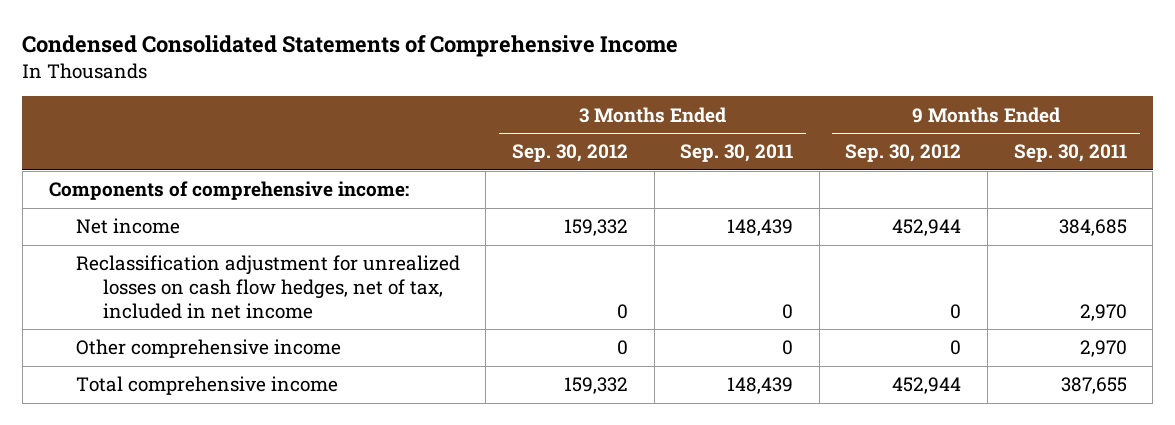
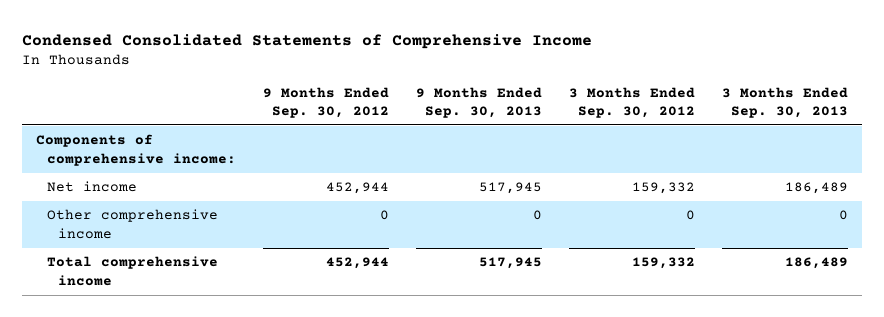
- | 3 Months Ended Sep. 30, 2012 | 3 Months Ended Sep. 30, 2011 | 9 Months Ended Sep. 30, 2012 | 9 Months Ended Sep. 30, 2011
+ | 9 Months Ended Sep. 30, 2012 | 9 Months Ended Sep. 30, 2013 | 3 Months Ended Sep. 30, 2012 | 3 Months Ended Sep. 30, 2013
- Reclassification adjustment for unrealized losses on cash flow hedges, net of tax, included in net income | 0 | 0 | 0 | 2,970

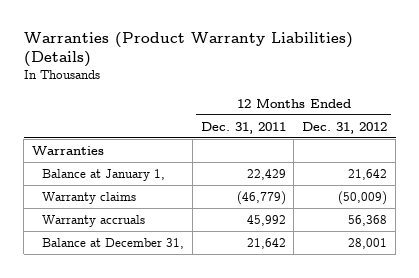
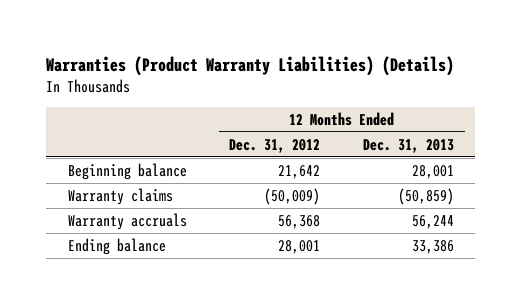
- | 12 Months Ended Dec. 31, 2011 | 12 Months Ended Dec. 31, 2012
+ | 12 Months Ended Dec. 31, 2012 | 12 Months Ended Dec. 31, 2013
- Warranties
- Balance at January 1, | 22,429 | 21,642
+ Beginning balance | 21,642 | 28,001
- Balance at December 31, | 21,642 | 28,001
+ Ending balance | 28,001 | 33,386

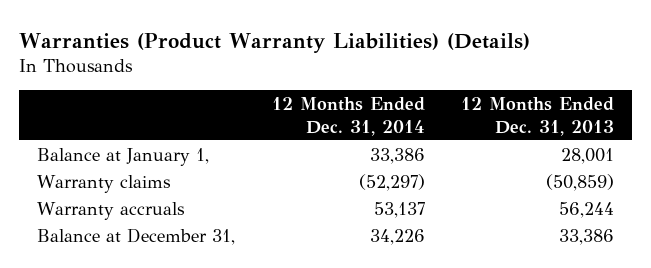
- | 12 Months Ended Dec. 31, 2012 | 12 Months Ended Dec. 31, 2013
+ | 12 Months Ended Dec. 31, 2014 | 12 Months Ended Dec. 31, 2013
- Beginning balance | 21,642 | 28,001
+ Balance at January 1, | 33,386 | 28,001
- Ending balance | 28,001 | 33,386
+ Balance at December 31, | 34,226 | 33,386

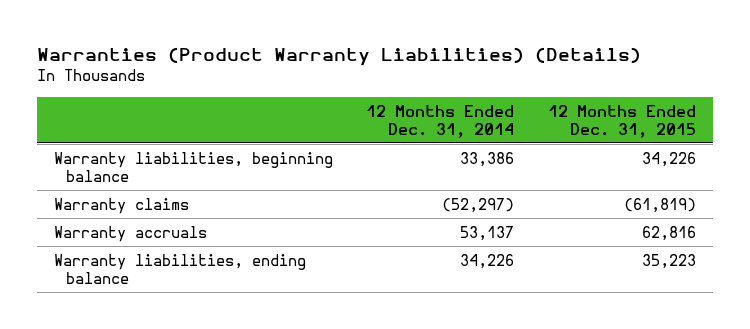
- | 12 Months Ended Dec. 31, 2014 | 12 Months Ended Dec. 31, 2013
+ | 12 Months Ended Dec. 31, 2014 | 12 Months Ended Dec. 31, 2015
- Balance at January 1, | 33,386 | 28,001
+ Warranty liabilities, beginning balance | 33,386 | 34,226
- Balance at December 31, | 34,226 | 33,386
+ Warranty liabilities, ending balance | 34,226 | 35,223

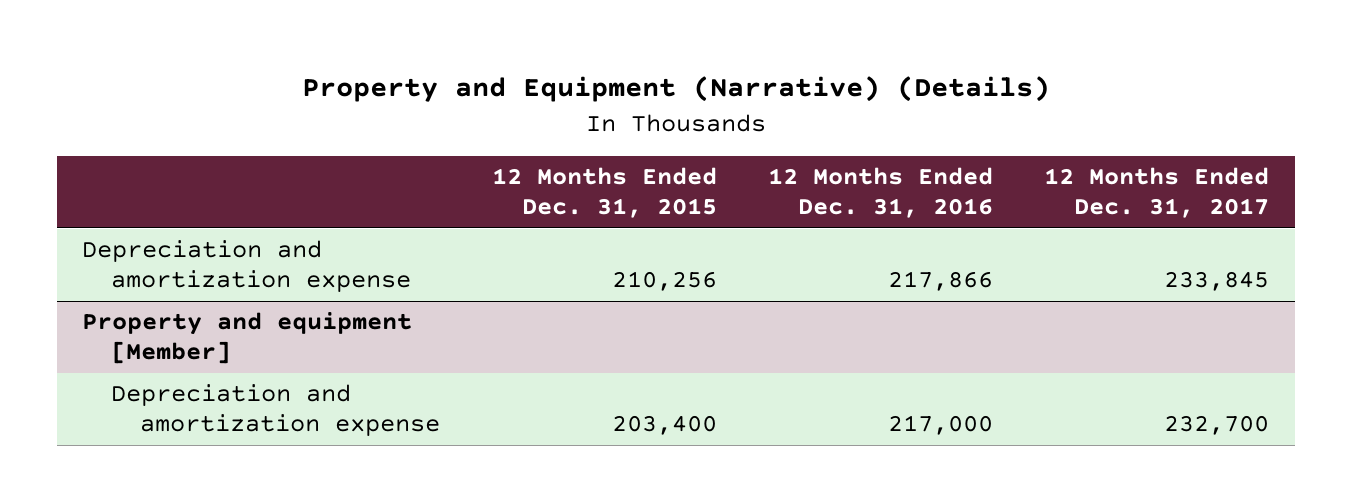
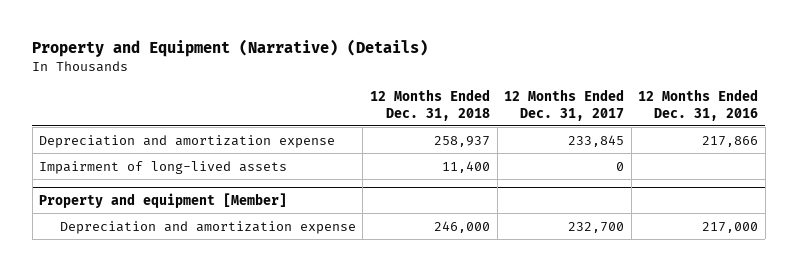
- | 12 Months Ended Dec. 31, 2015 | 12 Months Ended Dec. 31, 2016 | 12 Months Ended Dec. 31, 2017
+ | 12 Months Ended Dec. 31, 2018 | 12 Months Ended Dec. 31, 2017 | 12 Months Ended Dec. 31, 2016
+ Impairment of long-lived assets | 11,400 | 0 |

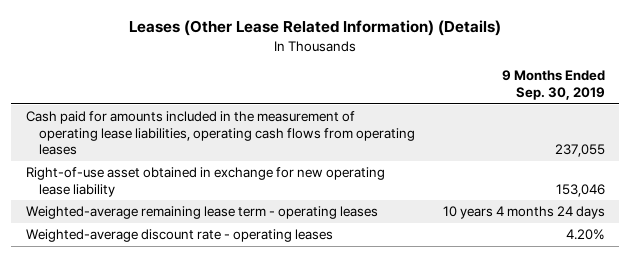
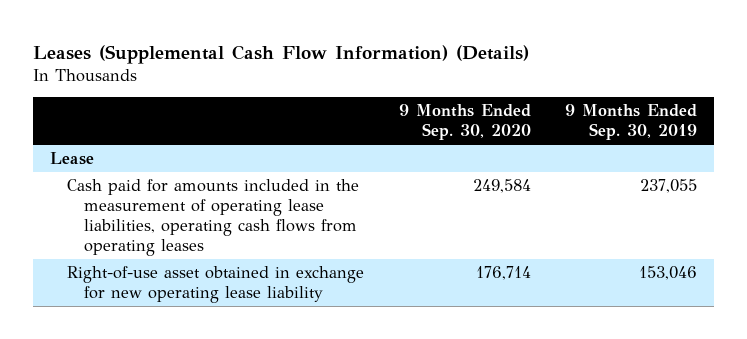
- Leases (Other Lease Related Information) (Details)
+ Leases (Supplemental Cash Flow Information) (Details)
- | 9 Months Ended Sep. 30, 2019
+ | 9 Months Ended Sep. 30, 2020 | 9 Months Ended Sep. 30, 2019
+ Lease
- Weighted-average remaining lease term - operating leases | 10 years 4 months 24 days
- Weighted-average discount rate - operating leases | 4.20%

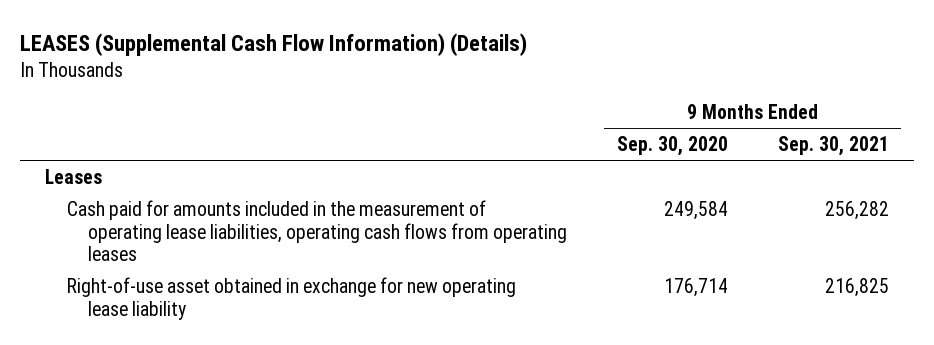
- Leases (Supplemental Cash Flow Information) (Details)
+ LEASES (Supplemental Cash Flow Information) (Details)
- | 9 Months Ended Sep. 30, 2020 | 9 Months Ended Sep. 30, 2019
+ | 9 Months Ended Sep. 30, 2020 | 9 Months Ended Sep. 30, 2021
- Lease
+ Leases

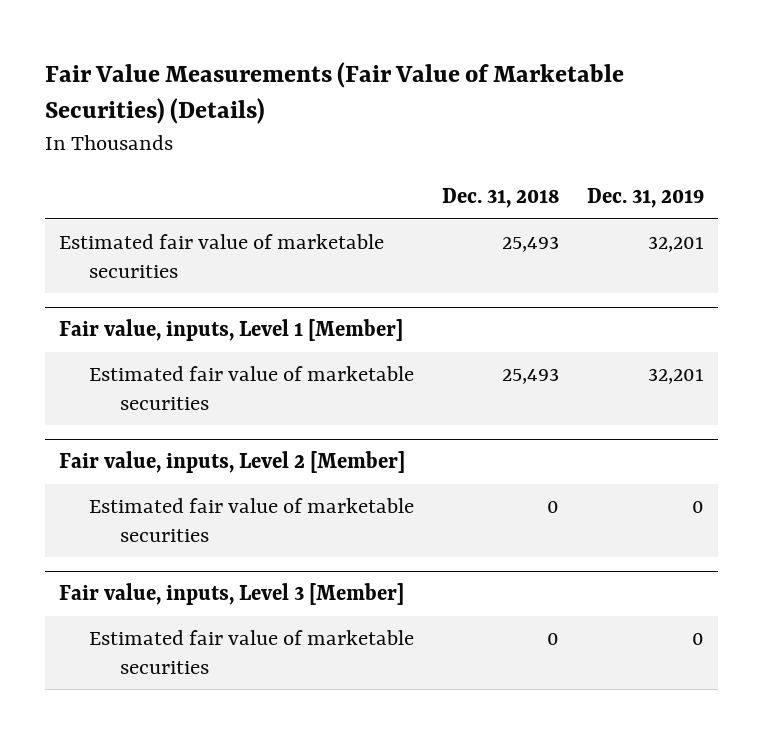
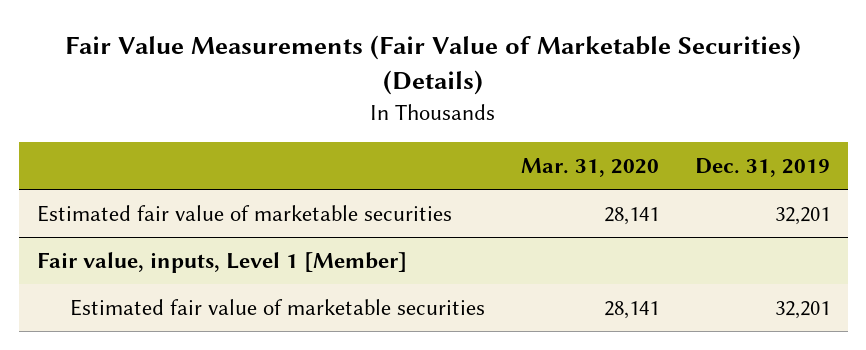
- | Dec. 31, 2018 | Dec. 31, 2019
+ | Mar. 31, 2020 | Dec. 31, 2019
- Fair value, inputs, Level 2 [Member]
- Estimated fair value of marketable securities | 0 | 0
- Fair value, inputs, Level 3 [Member]
- Estimated fair value of marketable securities | 0 | 0

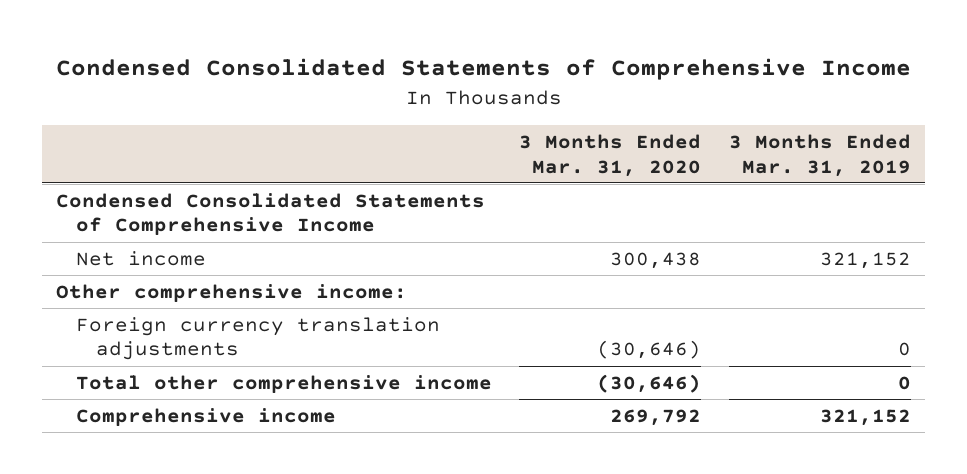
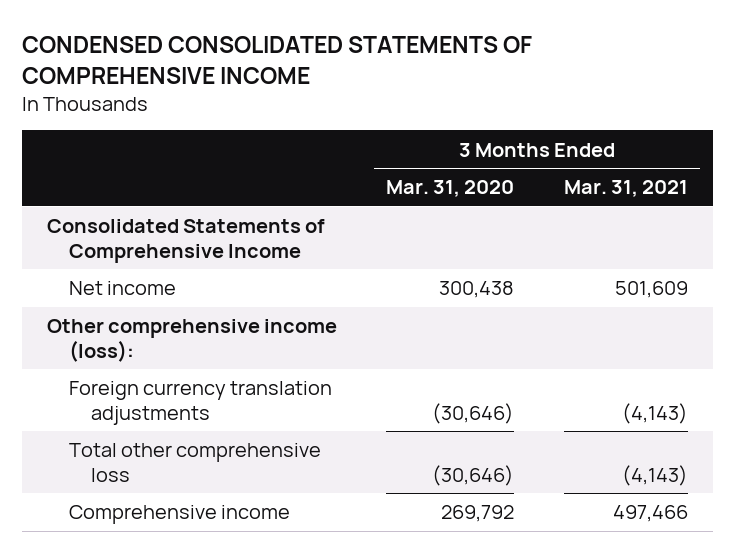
- Condensed Consolidated Statements of Comprehensive Income
+ CONDENSED CONSOLIDATED STATEMENTS OF COMPREHENSIVE INCOME
- | 3 Months Ended Mar. 31, 2020 | 3 Months Ended Mar. 31, 2019
+ | 3 Months Ended Mar. 31, 2020 | 3 Months Ended Mar. 31, 2021
- Condensed Consolidated Statements of Comprehensive Income
+ Consolidated Statements of Comprehensive Income
- Other comprehensive income:
+ Other comprehensive income (loss):
- Total other comprehensive income | (30,646) | 0
+ Total other comprehensive loss | (30,646) | (4,143)

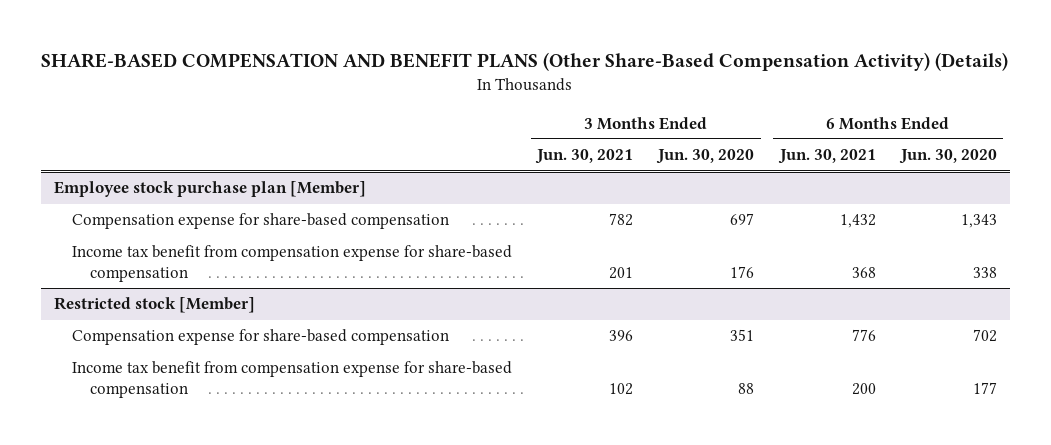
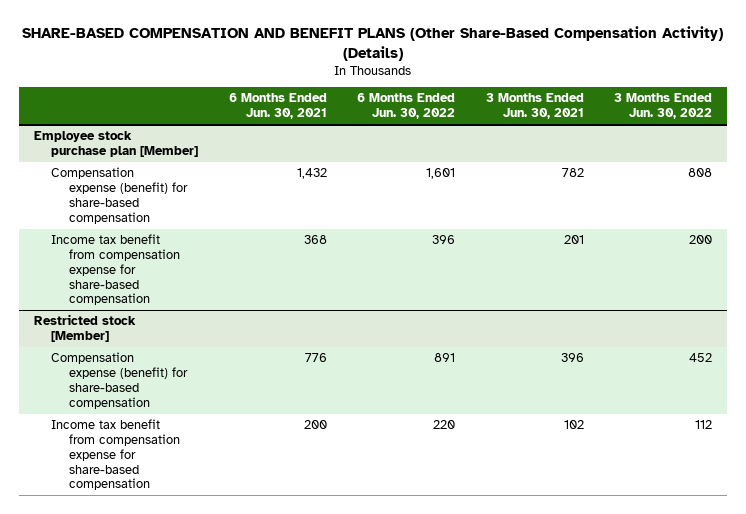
- | 3 Months Ended Jun. 30, 2021 | 3 Months Ended Jun. 30, 2020 | 6 Months Ended Jun. 30, 2021 | 6 Months Ended Jun. 30, 2020
+ | 6 Months Ended Jun. 30, 2021 | 6 Months Ended Jun. 30, 2022 | 3 Months Ended Jun. 30, 2021 | 3 Months Ended Jun. 30, 2022
@ Employee stock purchase plan [Member]
- Compensation expense for share-based compensation | 782 | 697 | 1,432 | 1,343
+ Compensation expense (benefit) for share-based compensation | 1,432 | 1,601 | 782 | 808
@ Restricted stock [Member]
- Compensation expense for share-based compensation | 396 | 351 | 776 | 702
+ Compensation expense (benefit) for share-based compensation | 776 | 891 | 396 | 452

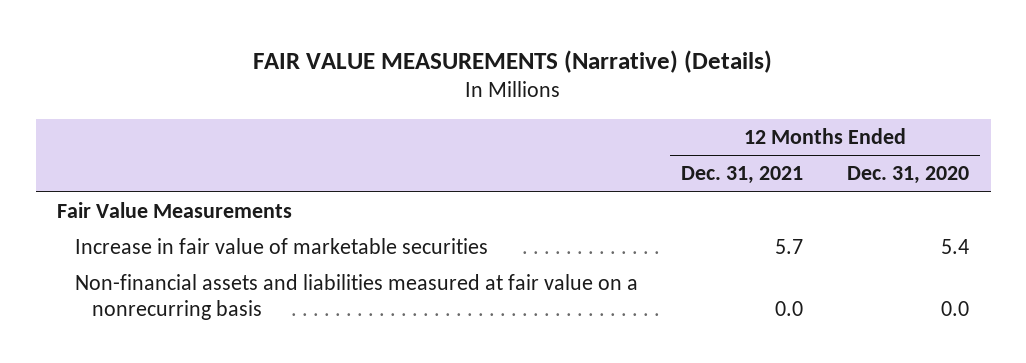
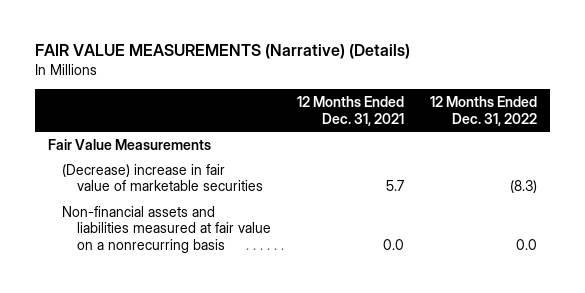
- | 12 Months Ended Dec. 31, 2021 | 12 Months Ended Dec. 31, 2020
+ | 12 Months Ended Dec. 31, 2021 | 12 Months Ended Dec. 31, 2022
- Increase in fair value of marketable securities | 5.7 | 5.4
+ (Decrease) increase in fair value of marketable securities | 5.7 | (8.3)

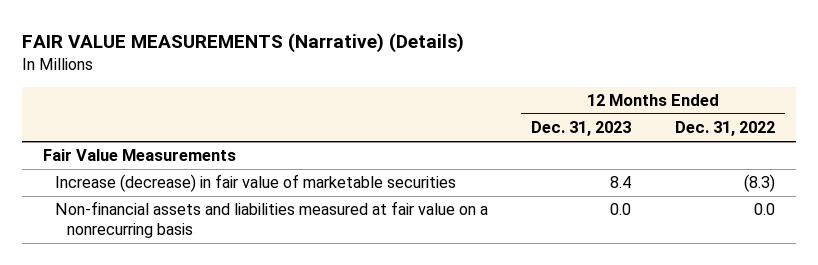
- | 12 Months Ended Dec. 31, 2021 | 12 Months Ended Dec. 31, 2022
+ | 12 Months Ended Dec. 31, 2023 | 12 Months Ended Dec. 31, 2022
- (Decrease) increase in fair value of marketable securities | 5.7 | (8.3)
+ Increase (decrease) in fair value of marketable securities | 8.4 | (8.3)

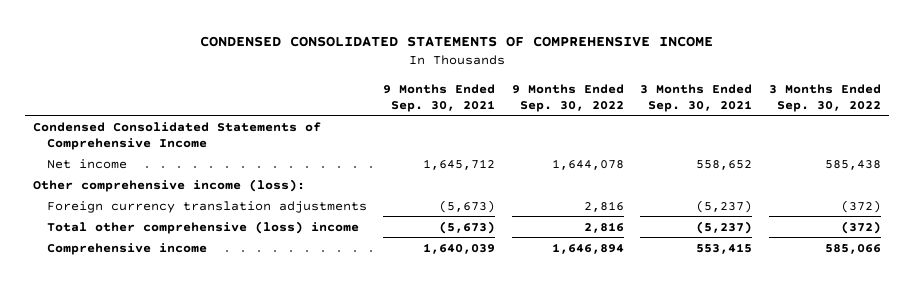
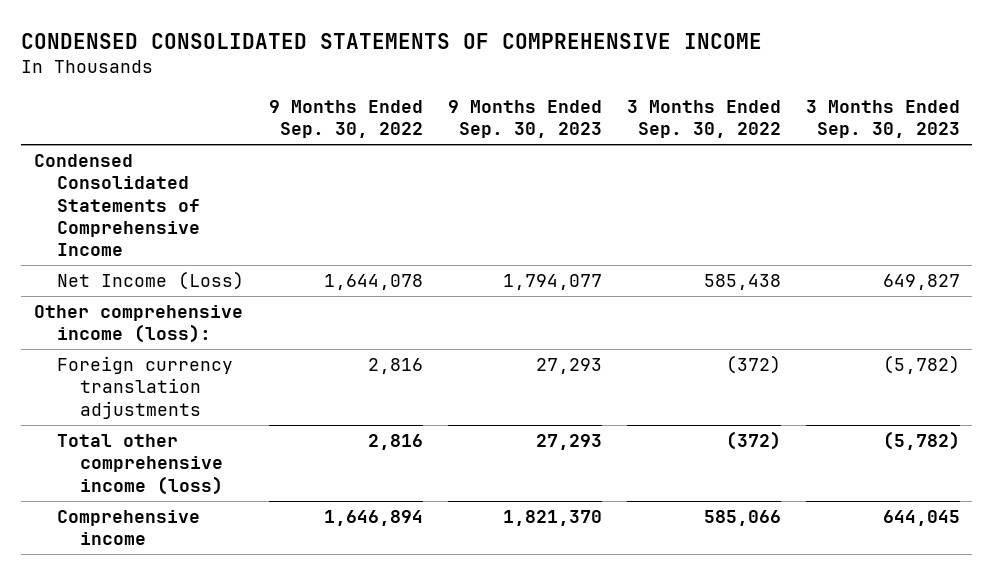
- | 9 Months Ended Sep. 30, 2021 | 9 Months Ended Sep. 30, 2022 | 3 Months Ended Sep. 30, 2021 | 3 Months Ended Sep. 30, 2022
+ | 9 Months Ended Sep. 30, 2022 | 9 Months Ended Sep. 30, 2023 | 3 Months Ended Sep. 30, 2022 | 3 Months Ended Sep. 30, 2023
- Net income | 1,645,712 | 1,644,078 | 558,652 | 585,438
+ Net Income (Loss) | 1,644,078 | 1,794,077 | 585,438 | 649,827
- Total other comprehensive (loss) income | (5,673) | 2,816 | (5,237) | (372)
+ Total other comprehensive income (loss) | 2,816 | 27,293 | (372) | (5,782)

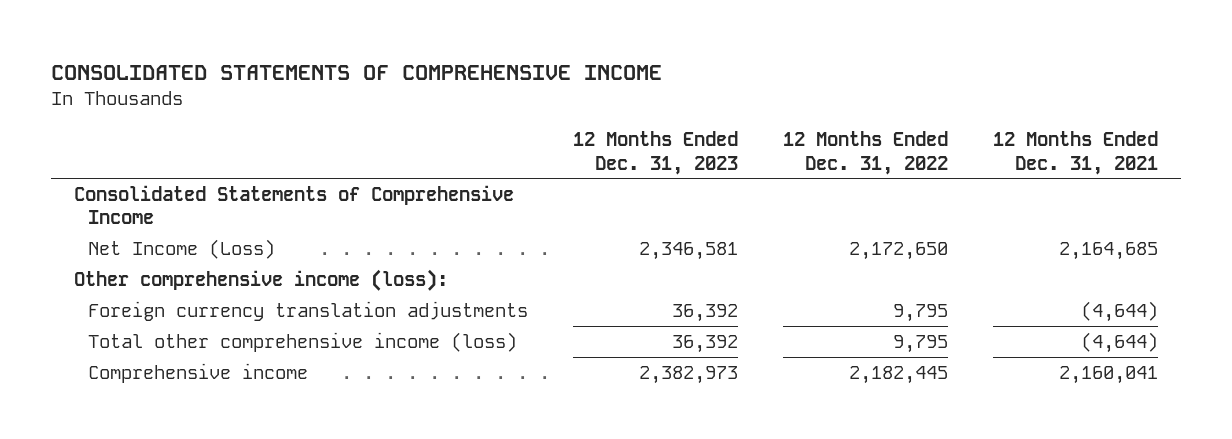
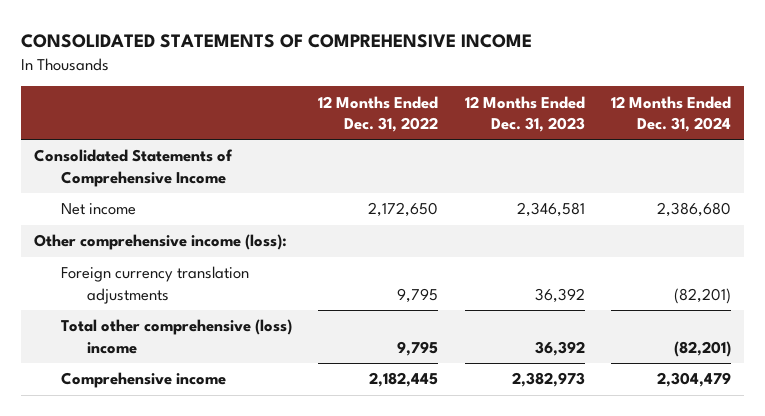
- | 12 Months Ended Dec. 31, 2023 | 12 Months Ended Dec. 31, 2022 | 12 Months Ended Dec. 31, 2021
+ | 12 Months Ended Dec. 31, 2022 | 12 Months Ended Dec. 31, 2023 | 12 Months Ended Dec. 31, 2024
- Net Income (Loss) | 2,346,581 | 2,172,650 | 2,164,685
+ Net income | 2,172,650 | 2,346,581 | 2,386,680
- Total other comprehensive income (loss) | 36,392 | 9,795 | (4,644)
+ Total other comprehensive (loss) income | 9,795 | 36,392 | (82,201)

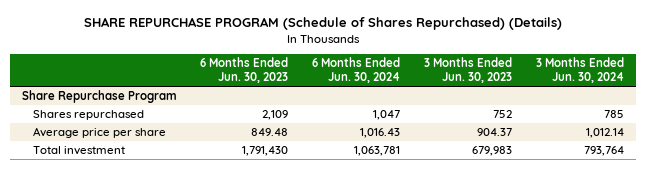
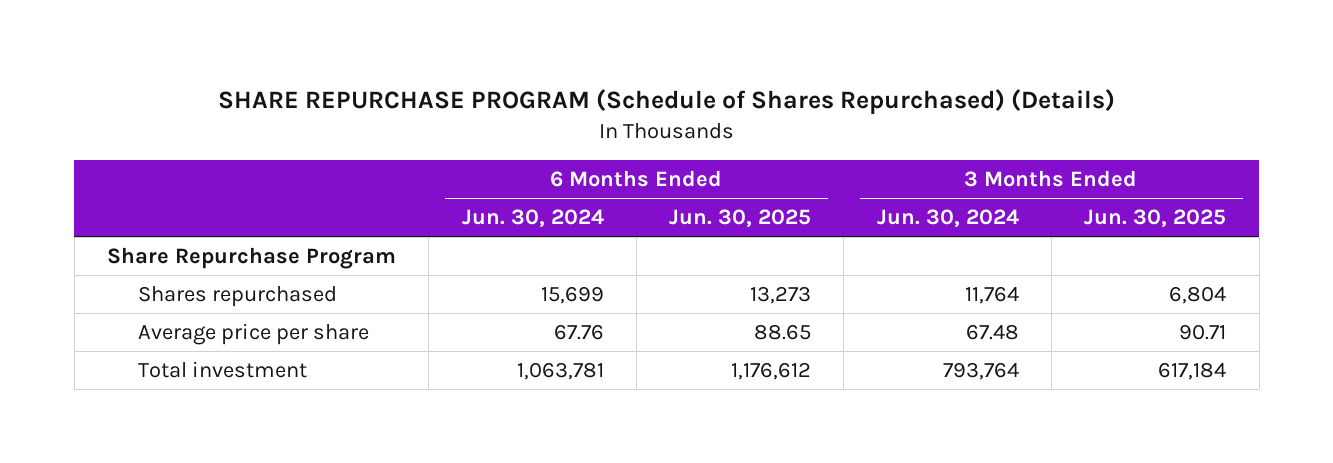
- | 6 Months Ended Jun. 30, 2023 | 6 Months Ended Jun. 30, 2024 | 3 Months Ended Jun. 30, 2023 | 3 Months Ended Jun. 30, 2024
+ | 6 Months Ended Jun. 30, 2024 | 6 Months Ended Jun. 30, 2025 | 3 Months Ended Jun. 30, 2024 | 3 Months Ended Jun. 30, 2025
- Shares repurchased | 2,109 | 1,047 | 752 | 785
- Average price per share | 849.48 | 1,016.43 | 904.37 | 1,012.14
+ Shares repurchased | 15,699 | 13,273 | 11,764 | 6,804
+ Average price per share | 67.76 | 88.65 | 67.48 | 90.71

